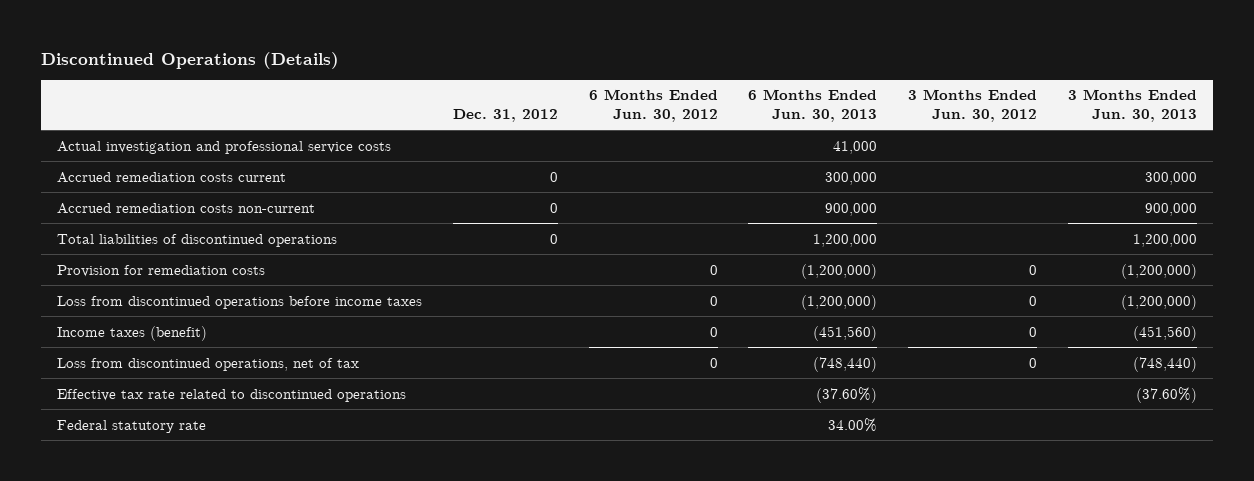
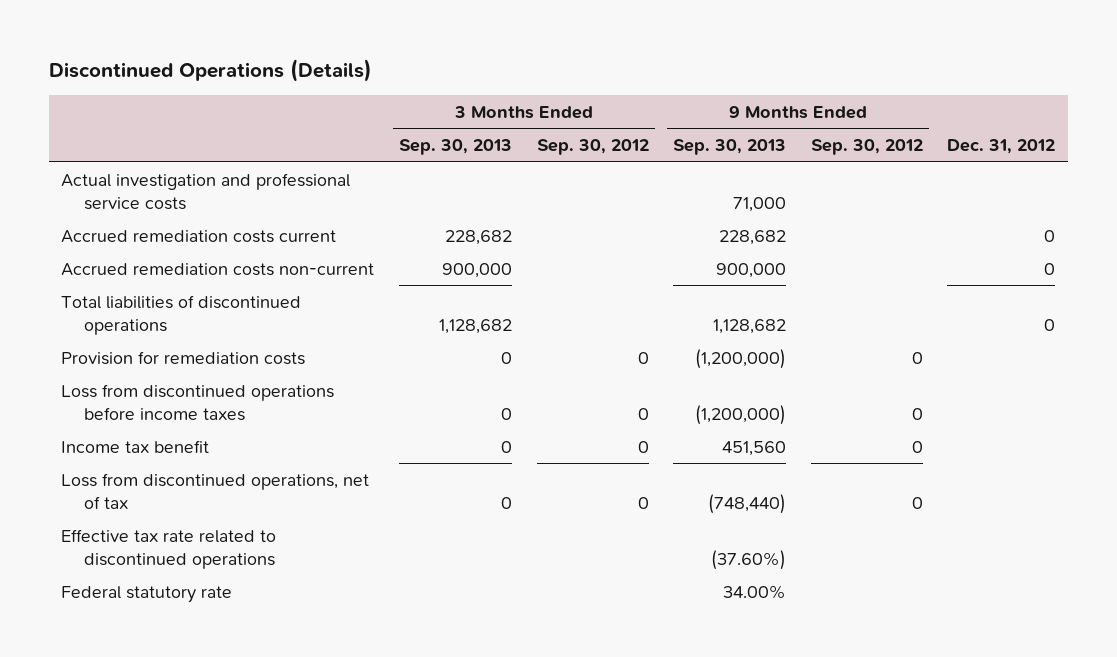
- | Dec. 31, 2012 | 6 Months Ended Jun. 30, 2012 | 6 Months Ended Jun. 30, 2013 | 3 Months Ended Jun. 30, 2012 | 3 Months Ended Jun. 30, 2013
+ | 3 Months Ended Sep. 30, 2013 | 3 Months Ended Sep. 30, 2012 | 9 Months Ended Sep. 30, 2013 | 9 Months Ended Sep. 30, 2012 | Dec. 31, 2012
- Income taxes (benefit) | | 0 | (451,560) | 0 | (451,560)
+ Income tax benefit | 0 | 0 | 451,560 | 0 |

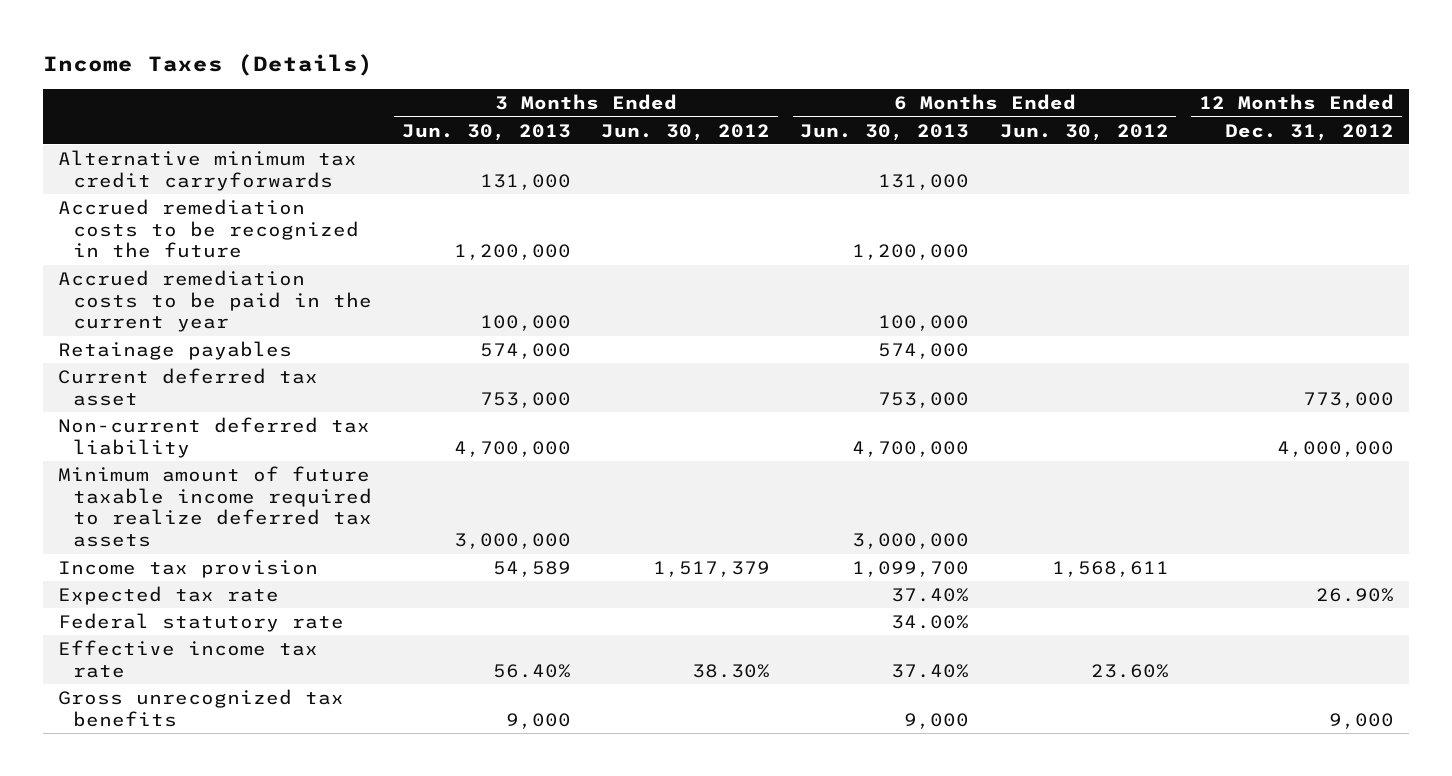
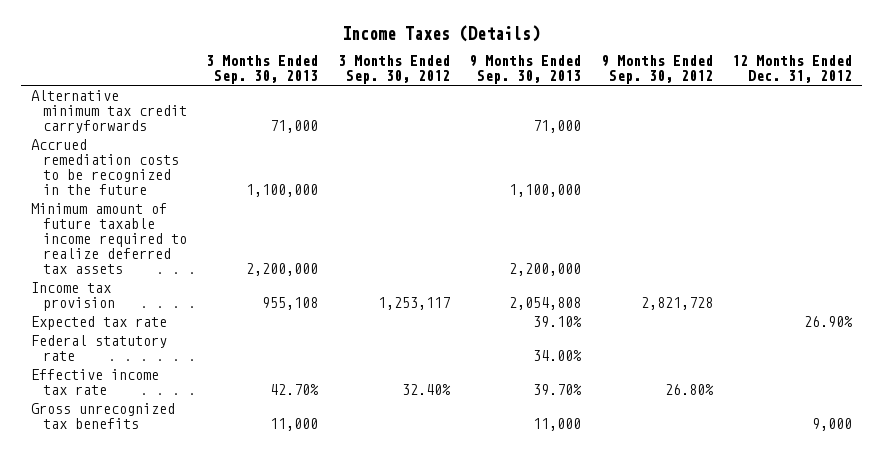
- | 3 Months Ended Jun. 30, 2013 | 3 Months Ended Jun. 30, 2012 | 6 Months Ended Jun. 30, 2013 | 6 Months Ended Jun. 30, 2012 | 12 Months Ended Dec. 31, 2012
+ | 3 Months Ended Sep. 30, 2013 | 3 Months Ended Sep. 30, 2012 | 9 Months Ended Sep. 30, 2013 | 9 Months Ended Sep. 30, 2012 | 12 Months Ended Dec. 31, 2012
- Accrued remediation costs to be paid in the current year | 100,000 | | 100,000 | |
- Retainage payables | 574,000 | | 574,000 | |
- Current deferred tax asset | 753,000 | | 753,000 | | 773,000
- Non-current deferred tax liability | 4,700,000 | | 4,700,000 | | 4,000,000

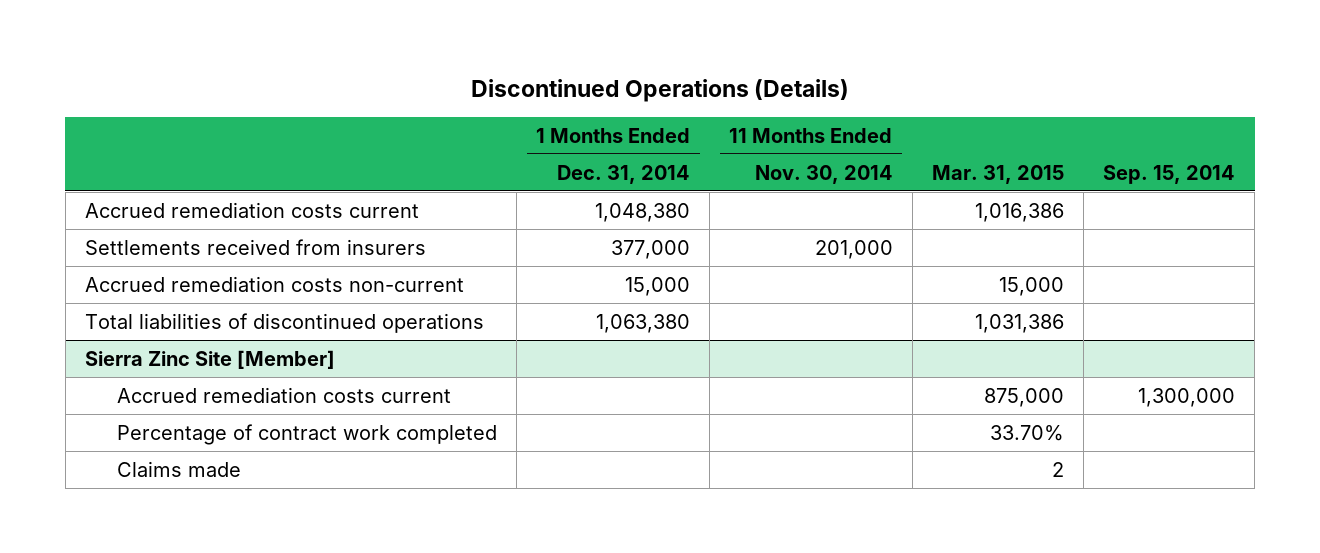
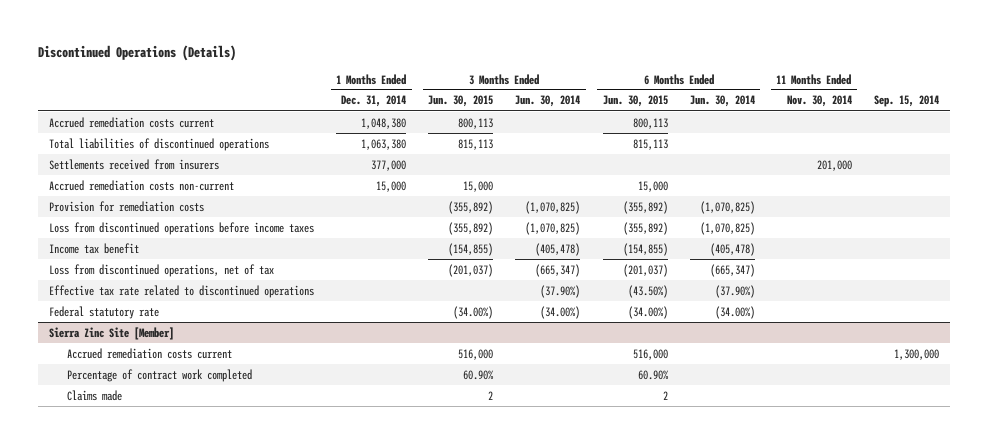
- | 1 Months Ended Dec. 31, 2014 | 11 Months Ended Nov. 30, 2014 | Mar. 31, 2015 | Sep. 15, 2014
+ | 1 Months Ended Dec. 31, 2014 | 3 Months Ended Jun. 30, 2015 | 3 Months Ended Jun. 30, 2014 | 6 Months Ended Jun. 30, 2015 | 6 Months Ended Jun. 30, 2014 | 11 Months Ended Nov. 30, 2014 | Sep. 15, 2014
moved up: Total liabilities of discontinued operations | 1,063,380 | 815,113 | | 815,113 | | |
+ Provision for remediation costs | | (355,892) | (1,070,825) | (355,892) | (1,070,825) | |
+ Loss from discontinued operations before income taxes | | (355,892) | (1,070,825) | (355,892) | (1,070,825) | |
+ Income tax benefit | | (154,855) | (405,478) | (154,855) | (405,478) | |
+ Loss from discontinued operations, net of tax | | (201,037) | (665,347) | (201,037) | (665,347) | |
+ Effective tax rate related to discontinued operations | | | (37.90%) | (43.50%) | (37.90%) | |
+ Federal statutory rate | | (34.00%) | (34.00%) | (34.00%) | (34.00%) | |

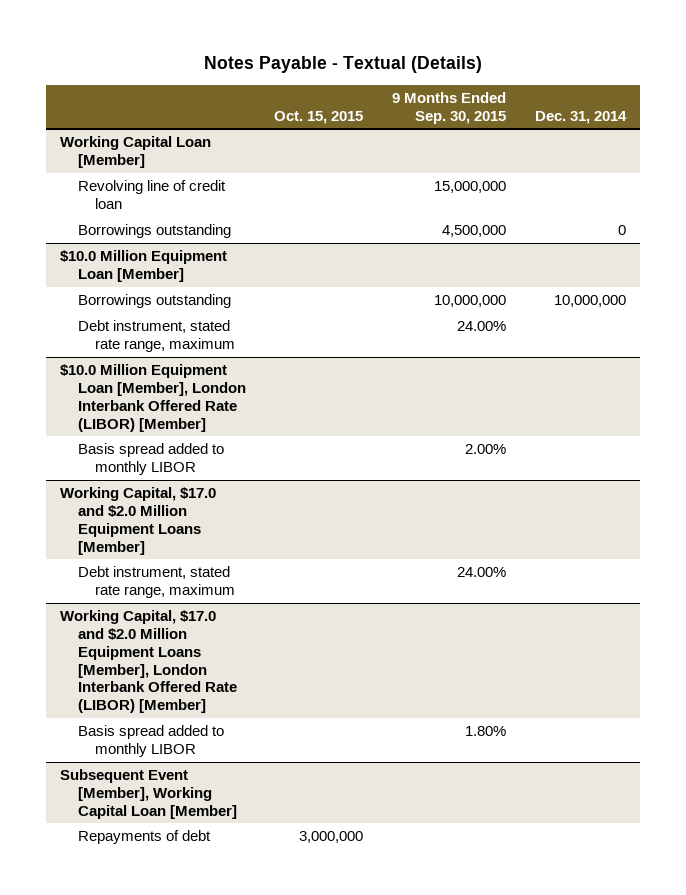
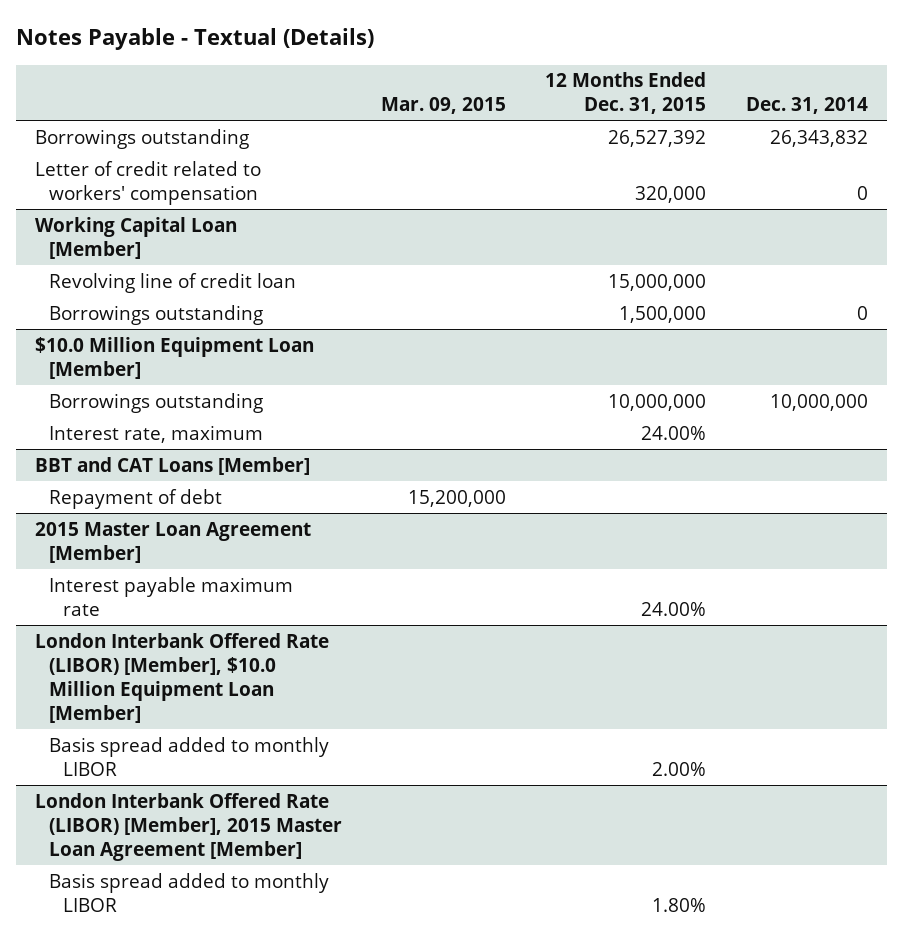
- | Oct. 15, 2015 | 9 Months Ended Sep. 30, 2015 | Dec. 31, 2014
+ | Mar. 09, 2015 | 12 Months Ended Dec. 31, 2015 | Dec. 31, 2014
+ Borrowings outstanding | | 26,527,392 | 26,343,832
+ Letter of credit related to workers' compensation | | 320,000 | 0
@ $10.0 Million Equipment Loan [Member]
- Debt instrument, stated rate range, maximum | | 24.00% |
- $10.0 Million Equipment Loan [Member], London Interbank Offered Rate (LIBOR) [Member]
@ $10.0 Million Equipment Loan [Member]
+ Interest rate, maximum | | 24.00% |
+ BBT and CAT Loans [Member]
+ Repayment of debt | 15,200,000 | |
+ 2015 Master Loan Agreement [Member]
+ Interest payable maximum rate | | 24.00% |
+ London Interbank Offered Rate (LIBOR) [Member], $10.0 Million Equipment Loan [Member]
- Working Capital, $17.0 and $2.0 Million Equipment Loans [Member]
- Debt instrument, stated rate range, maximum | | 24.00% |
- Working Capital, $17.0 and $2.0 Million Equipment Loans [Member], London Interbank Offered Rate (LIBOR) [Member]
- Basis spread added to monthly LIBOR | | 1.80% |
- Subsequent Event [Member], Working Capital Loan [Member]
- Repayments of debt | 3,000,000 | |
+ London Interbank Offered Rate (LIBOR) [Member], 2015 Master Loan Agreement [Member]
+ Basis spread added to monthly LIBOR | | 1.80% |

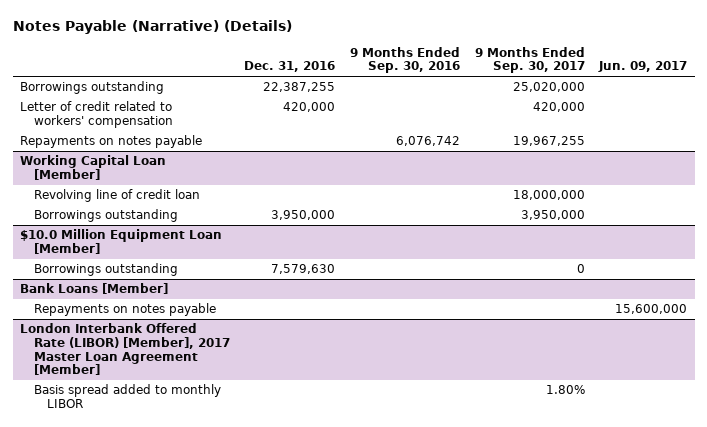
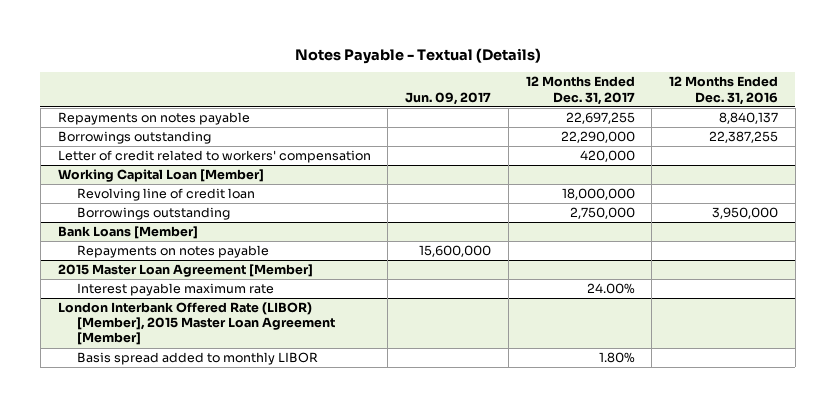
- Notes Payable (Narrative) (Details)
+ Notes Payable - Textual (Details)
- | Dec. 31, 2016 | 9 Months Ended Sep. 30, 2016 | 9 Months Ended Sep. 30, 2017 | Jun. 09, 2017
+ | Jun. 09, 2017 | 12 Months Ended Dec. 31, 2017 | 12 Months Ended Dec. 31, 2016
moved up: Repayments on notes payable | | 22,697,255 | 8,840,137
- $10.0 Million Equipment Loan [Member]
- Borrowings outstanding | 7,579,630 | | 0 |
- London Interbank Offered Rate (LIBOR) [Member], 2017 Master Loan Agreement [Member]
+ 2015 Master Loan Agreement [Member]
+ Interest payable maximum rate | | 24.00% |
+ London Interbank Offered Rate (LIBOR) [Member], 2015 Master Loan Agreement [Member]

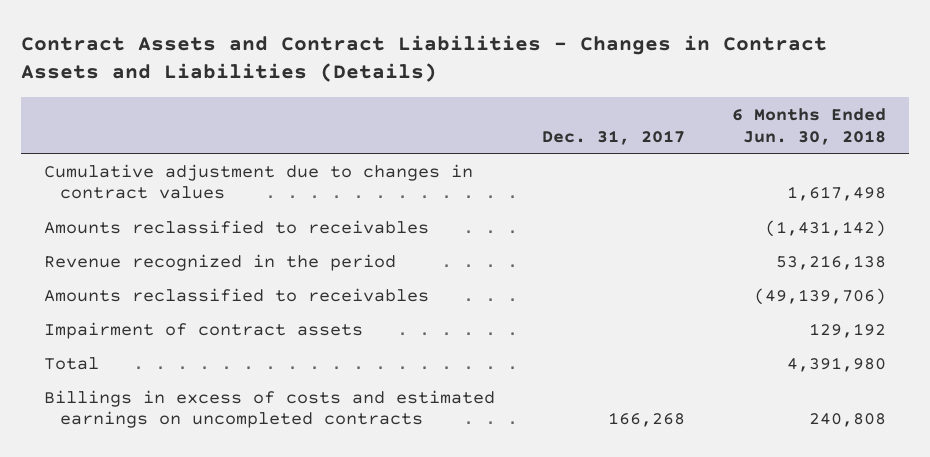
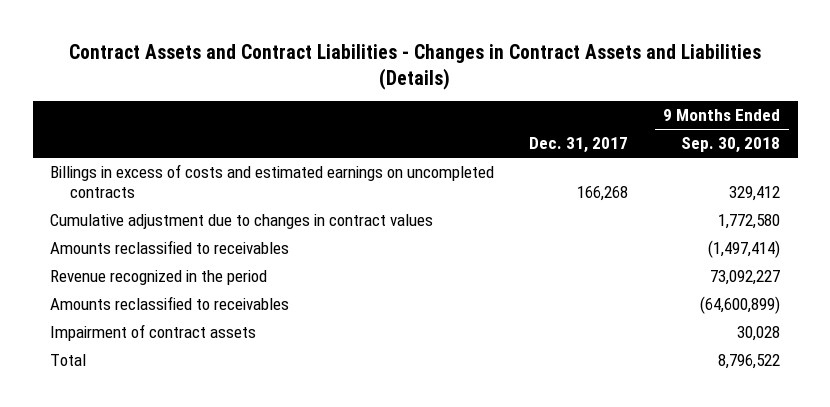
- | Dec. 31, 2017 | 6 Months Ended Jun. 30, 2018
+ | Dec. 31, 2017 | 9 Months Ended Sep. 30, 2018
moved up: Billings in excess of costs and estimated earnings on uncompleted contracts | 166,268 | 329,412

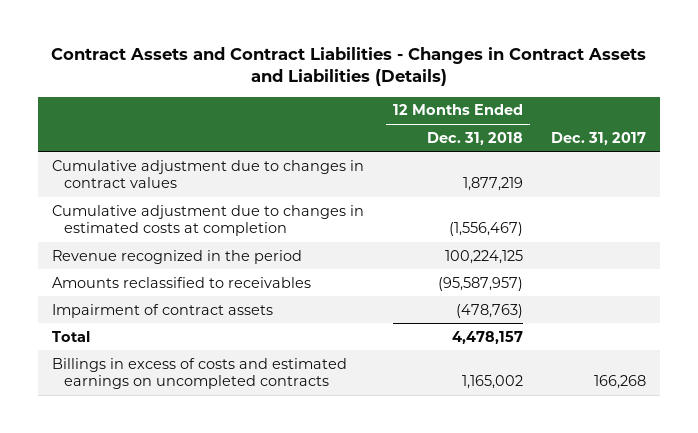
- | Dec. 31, 2017 | 9 Months Ended Sep. 30, 2018
+ | 12 Months Ended Dec. 31, 2018 | Dec. 31, 2017
- Amounts reclassified to receivables | | (1,497,414)
+ Cumulative adjustment due to changes in estimated costs at completion | (1,556,467) |
moved down: Billings in excess of costs and estimated earnings on uncompleted contracts | 1,165,002 | 166,268

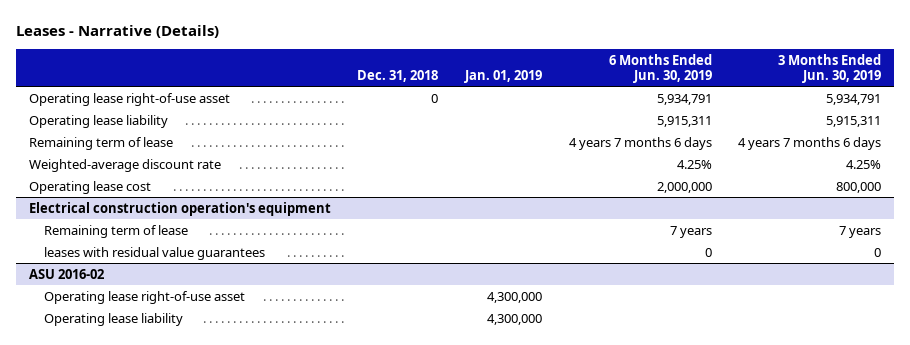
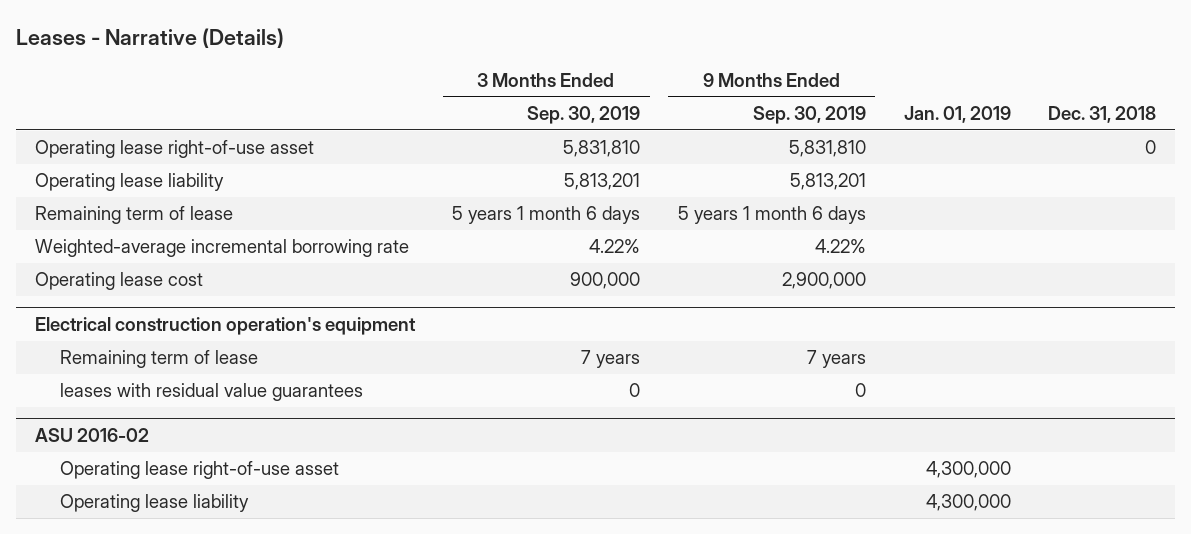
- | Dec. 31, 2018 | Jan. 01, 2019 | 6 Months Ended Jun. 30, 2019 | 3 Months Ended Jun. 30, 2019
+ | 3 Months Ended Sep. 30, 2019 | 9 Months Ended Sep. 30, 2019 | Jan. 01, 2019 | Dec. 31, 2018
- Weighted-average discount rate | | | 4.25% | 4.25%
+ Weighted-average incremental borrowing rate | 4.22% | 4.22% | |

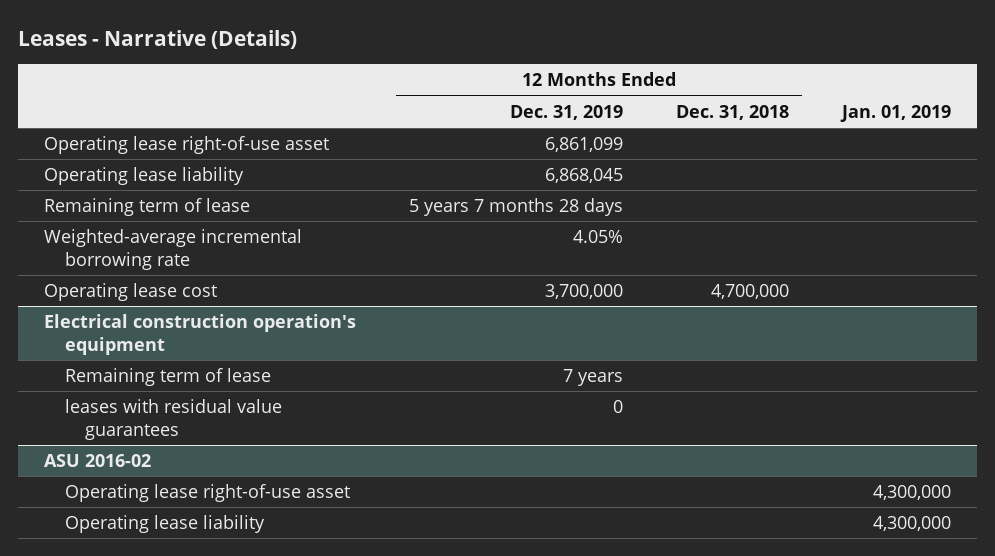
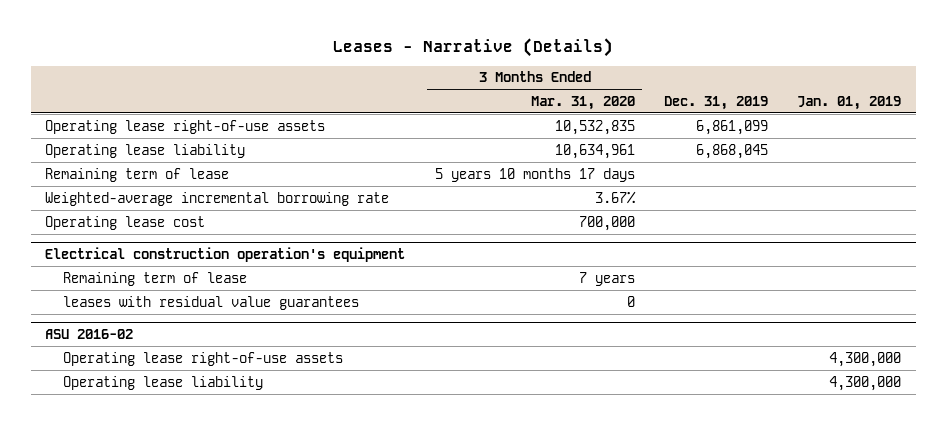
- | 12 Months Ended Dec. 31, 2019 | 12 Months Ended Dec. 31, 2018 | Jan. 01, 2019
+ | 3 Months Ended Mar. 31, 2020 | Dec. 31, 2019 | Jan. 01, 2019
- Operating lease right-of-use asset | 6,861,099 | |
+ Operating lease right-of-use assets | 10,532,835 | 6,861,099 |
@ ASU 2016-02
- Operating lease right-of-use asset | | | 4,300,000
+ Operating lease right-of-use assets | | | 4,300,000

